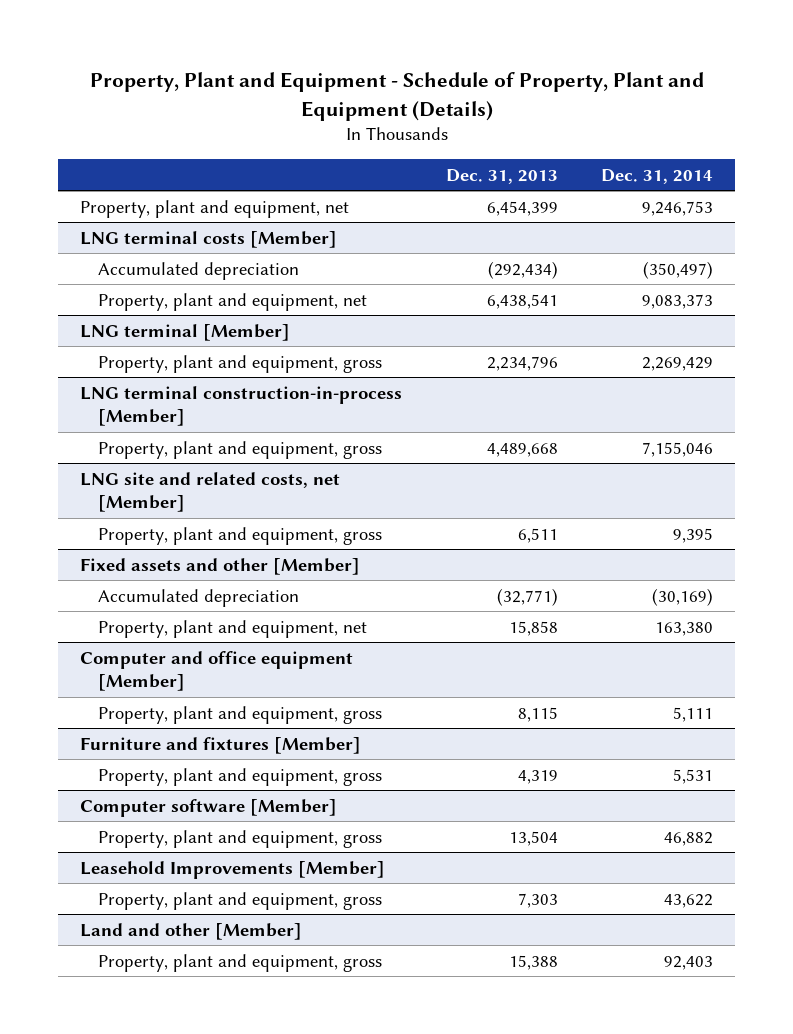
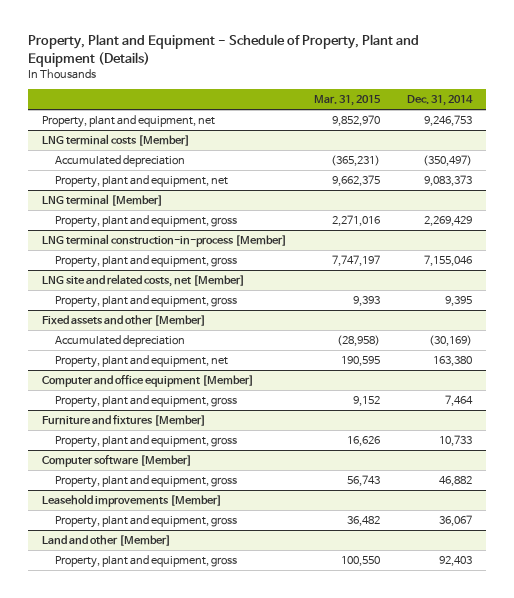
- | Dec. 31, 2013 | Dec. 31, 2014
+ | Mar. 31, 2015 | Dec. 31, 2014
@ Computer and office equipment [Member]
- Property, plant and equipment, gross | 8,115 | 5,111
+ Property, plant and equipment, gross | 9,152 | 7,464
@ Furniture and fixtures [Member]
- Property, plant and equipment, gross | 4,319 | 5,531
+ Property, plant and equipment, gross | 16,626 | 10,733
- Leasehold Improvements [Member]
- Property, plant and equipment, gross | 7,303 | 43,622
+ Leasehold improvements [Member]
+ Property, plant and equipment, gross | 36,482 | 36,067

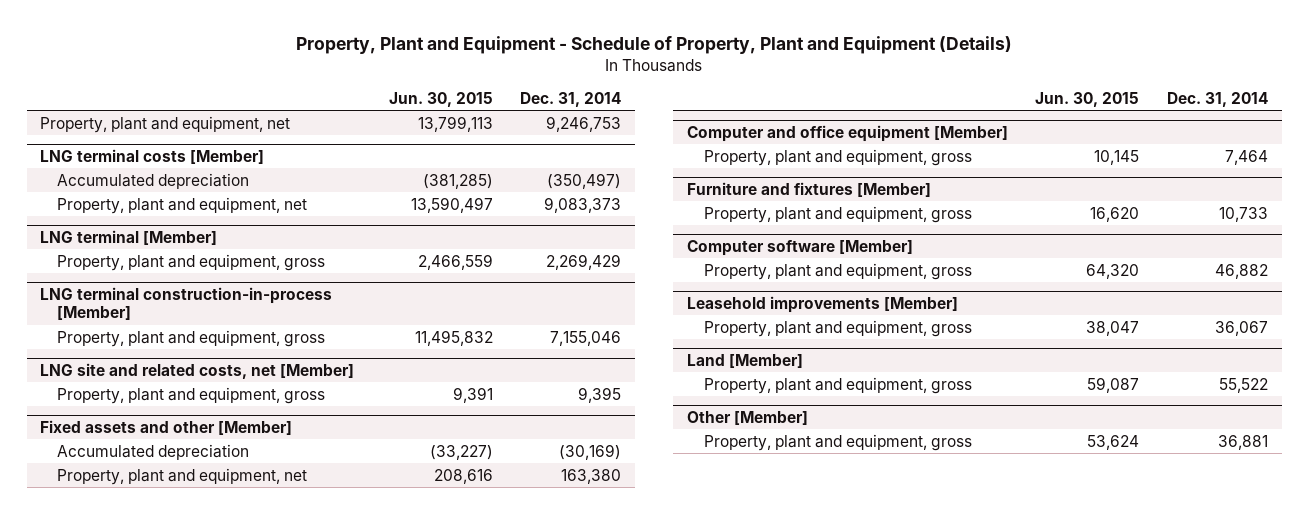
- | Mar. 31, 2015 | Dec. 31, 2014
+ | Jun. 30, 2015 | Dec. 31, 2014
- Land and other [Member]
- Property, plant and equipment, gross | 100,550 | 92,403
+ Land [Member]
+ Property, plant and equipment, gross | 59,087 | 55,522
+ Other [Member]
+ Property, plant and equipment, gross | 53,624 | 36,881

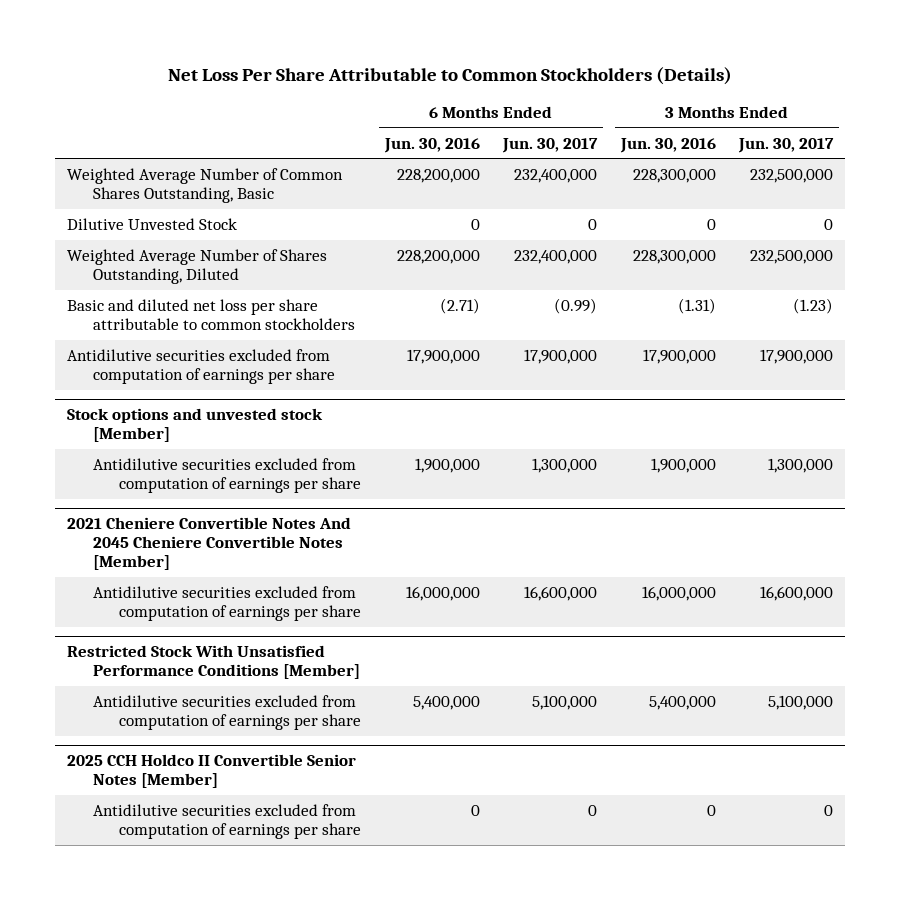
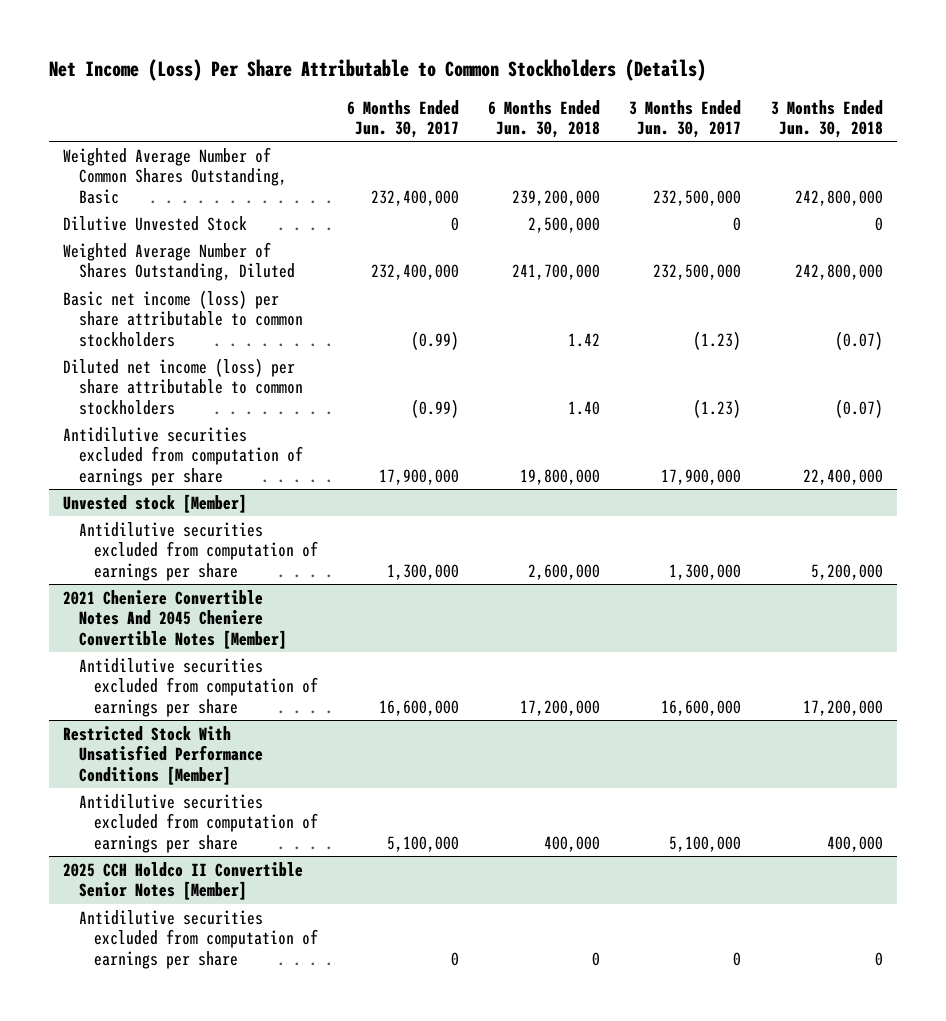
- Net Loss Per Share Attributable to Common Stockholders (Details)
+ Net Income (Loss) Per Share Attributable to Common Stockholders (Details)
- | 6 Months Ended Jun. 30, 2016 | 6 Months Ended Jun. 30, 2017 | 3 Months Ended Jun. 30, 2016 | 3 Months Ended Jun. 30, 2017
+ | 6 Months Ended Jun. 30, 2017 | 6 Months Ended Jun. 30, 2018 | 3 Months Ended Jun. 30, 2017 | 3 Months Ended Jun. 30, 2018
- Basic and diluted net loss per share attributable to common stockholders | (2.71) | (0.99) | (1.31) | (1.23)
+ Basic net income (loss) per share attributable to common stockholders | (0.99) | 1.42 | (1.23) | (0.07)
+ Diluted net income (loss) per share attributable to common stockholders | (0.99) | 1.40 | (1.23) | (0.07)
- Stock options and unvested stock [Member]
+ Unvested stock [Member]

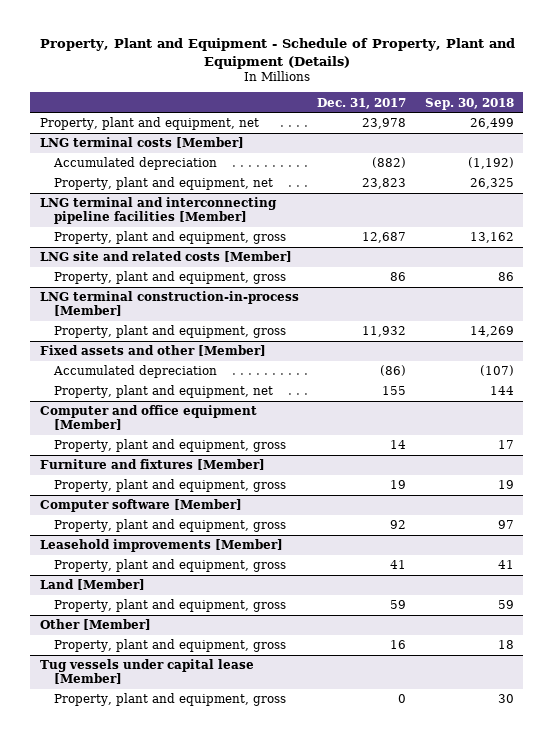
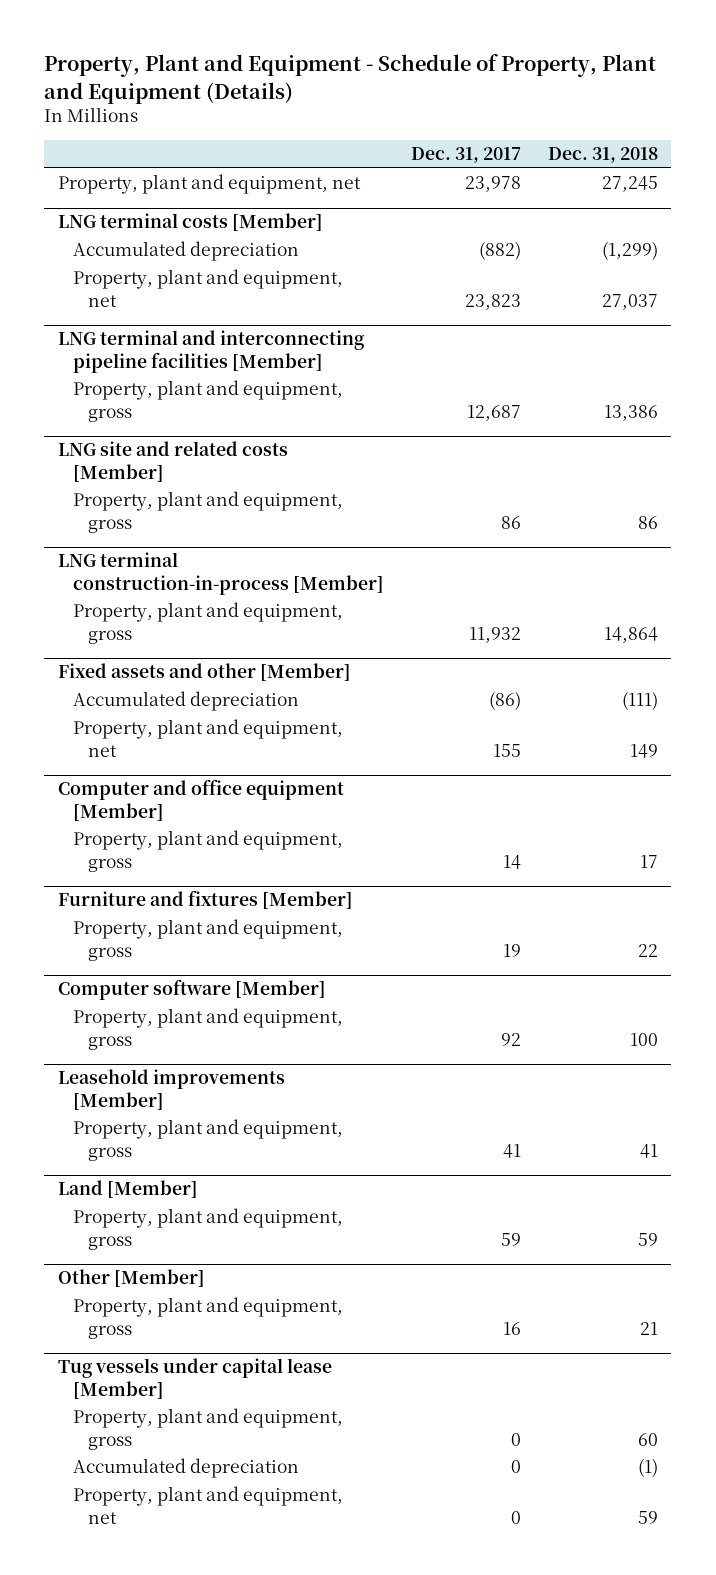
- | Dec. 31, 2017 | Sep. 30, 2018
+ | Dec. 31, 2017 | Dec. 31, 2018
@ Tug vessels under capital lease [Member]
+ Accumulated depreciation | 0 | (1)
+ Property, plant and equipment, net | 0 | 59

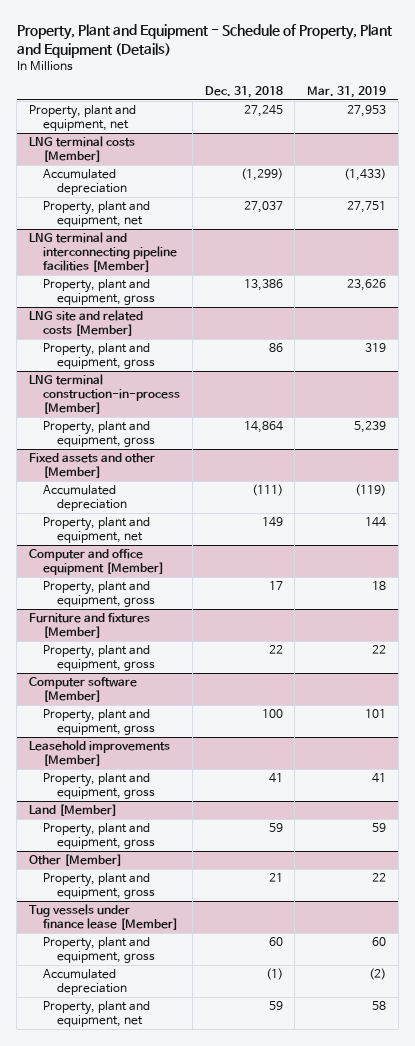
- | Dec. 31, 2017 | Dec. 31, 2018
+ | Dec. 31, 2018 | Mar. 31, 2019
- Tug vessels under capital lease [Member]
+ Tug vessels under finance lease [Member]

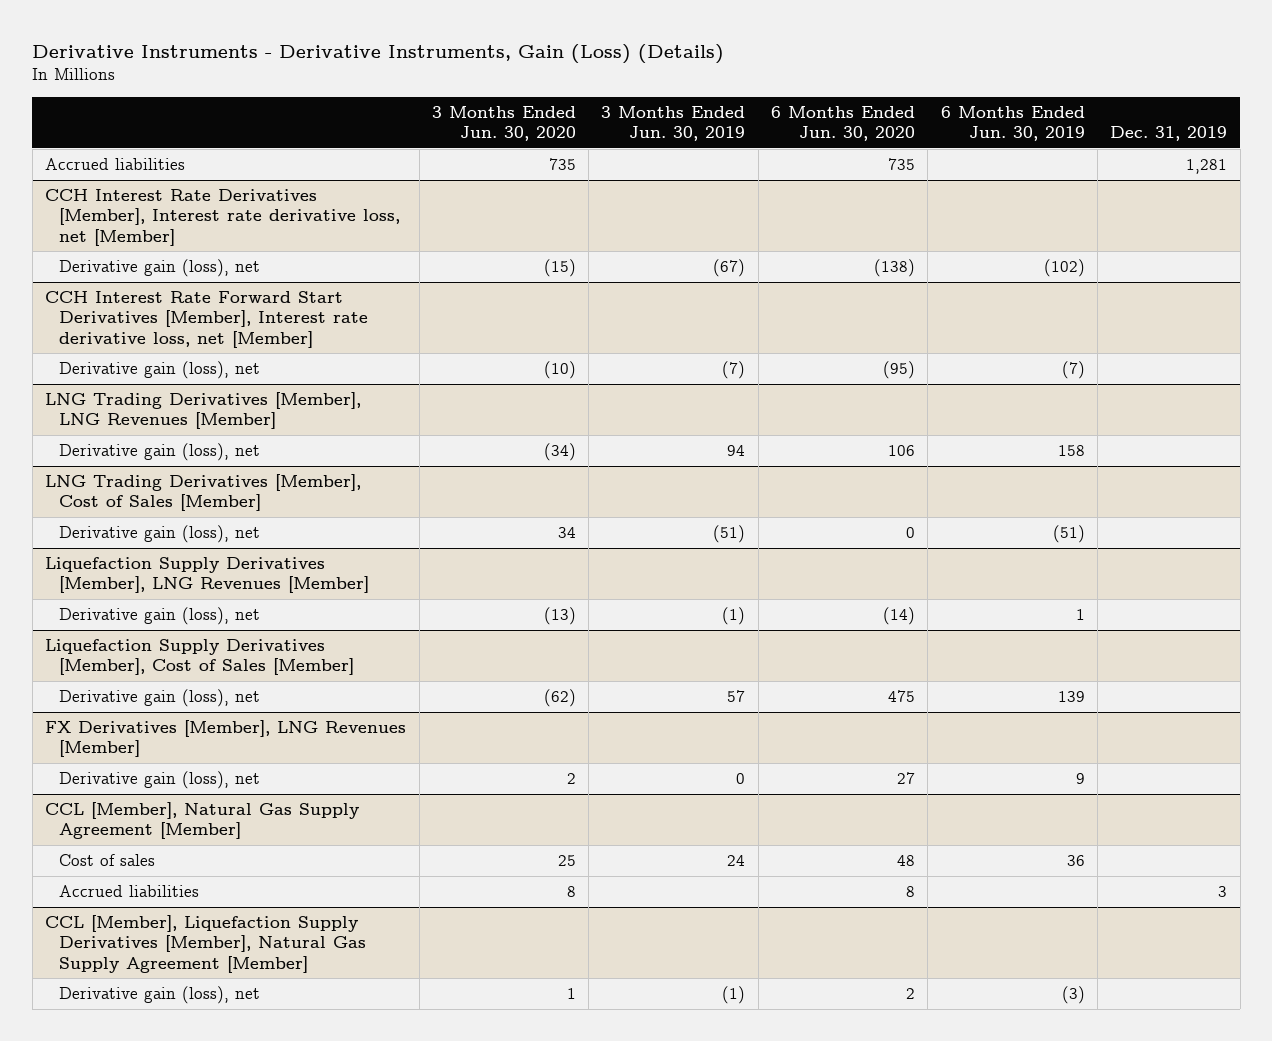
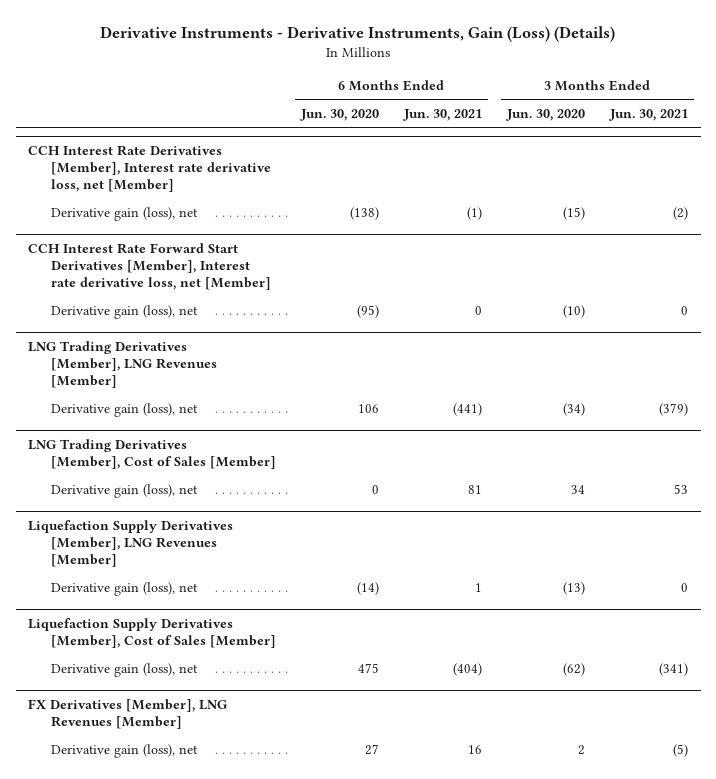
- | 3 Months Ended Jun. 30, 2020 | 3 Months Ended Jun. 30, 2019 | 6 Months Ended Jun. 30, 2020 | 6 Months Ended Jun. 30, 2019 | Dec. 31, 2019
+ | 6 Months Ended Jun. 30, 2020 | 6 Months Ended Jun. 30, 2021 | 3 Months Ended Jun. 30, 2020 | 3 Months Ended Jun. 30, 2021
- Accrued liabilities | 735 | | 735 | | 1,281
- CCL [Member], Natural Gas Supply Agreement [Member]
- Cost of sales | 25 | 24 | 48 | 36 |
- Accrued liabilities | 8 | | 8 | | 3
- CCL [Member], Liquefaction Supply Derivatives [Member], Natural Gas Supply Agreement [Member]
- Derivative gain (loss), net | 1 | (1) | 2 | (3) |

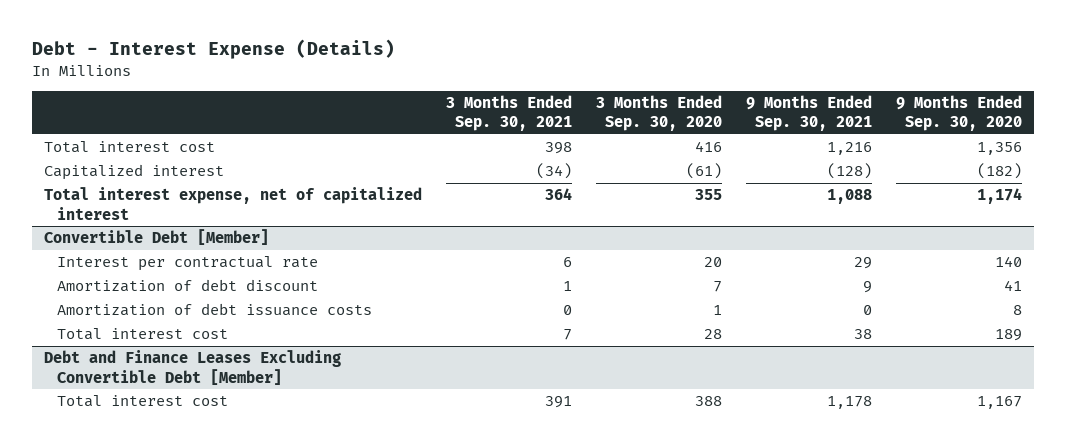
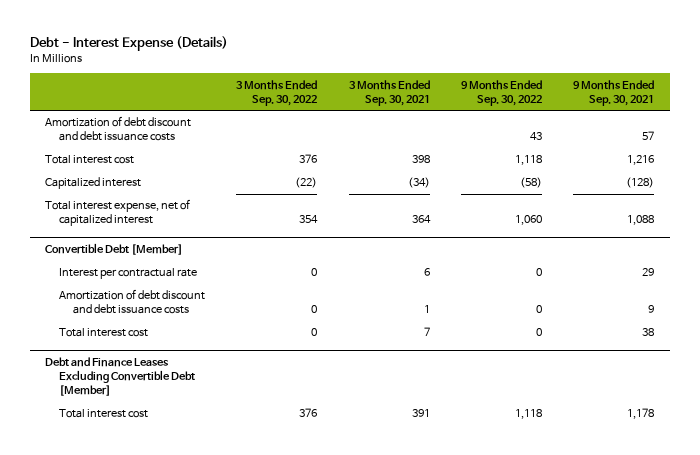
- | 3 Months Ended Sep. 30, 2021 | 3 Months Ended Sep. 30, 2020 | 9 Months Ended Sep. 30, 2021 | 9 Months Ended Sep. 30, 2020
+ | 3 Months Ended Sep. 30, 2022 | 3 Months Ended Sep. 30, 2021 | 9 Months Ended Sep. 30, 2022 | 9 Months Ended Sep. 30, 2021
+ Amortization of debt discount and debt issuance costs | | | 43 | 57
@ Convertible Debt [Member]
- Amortization of debt discount | 1 | 7 | 9 | 41
- Amortization of debt issuance costs | 0 | 1 | 0 | 8
+ Amortization of debt discount and debt issuance costs | 0 | 1 | 0 | 9

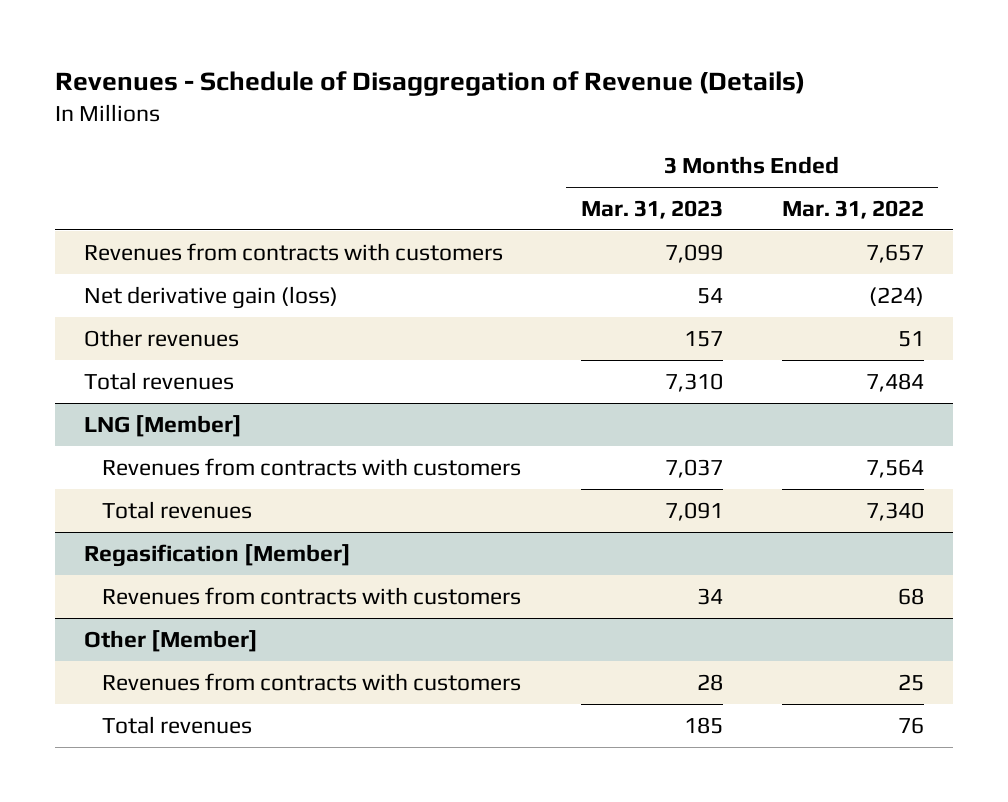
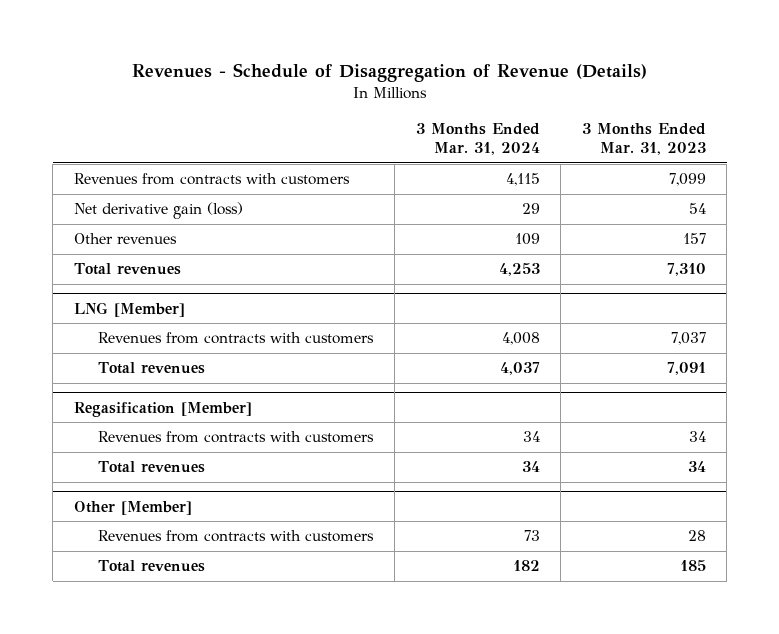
- | 3 Months Ended Mar. 31, 2023 | 3 Months Ended Mar. 31, 2022
+ | 3 Months Ended Mar. 31, 2024 | 3 Months Ended Mar. 31, 2023
@ Regasification [Member]
+ Total revenues | 34 | 34

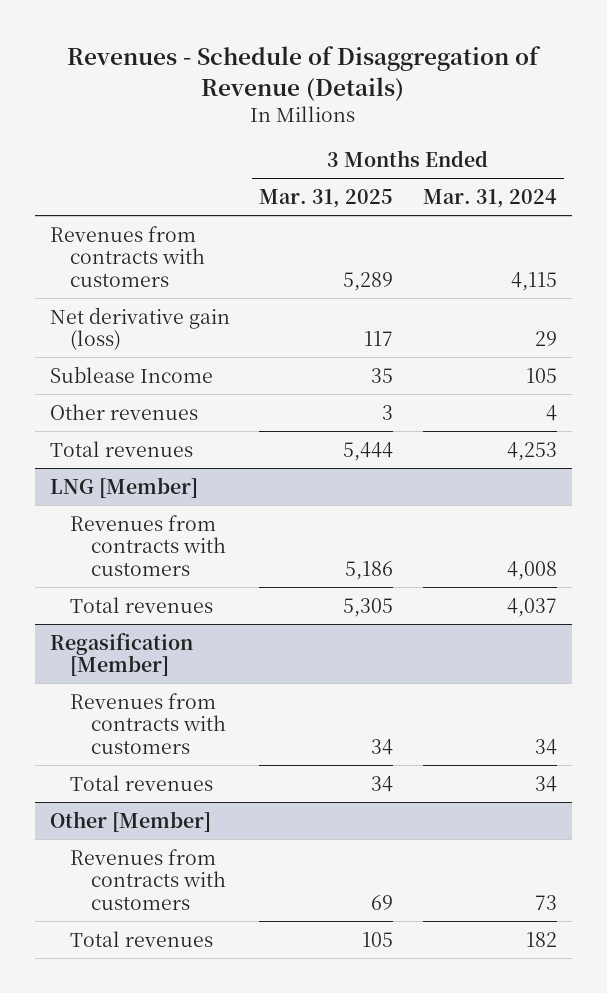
- | 3 Months Ended Mar. 31, 2024 | 3 Months Ended Mar. 31, 2023
+ | 3 Months Ended Mar. 31, 2025 | 3 Months Ended Mar. 31, 2024
- Other revenues | 109 | 157
+ Sublease Income | 35 | 105
+ Other revenues | 3 | 4

